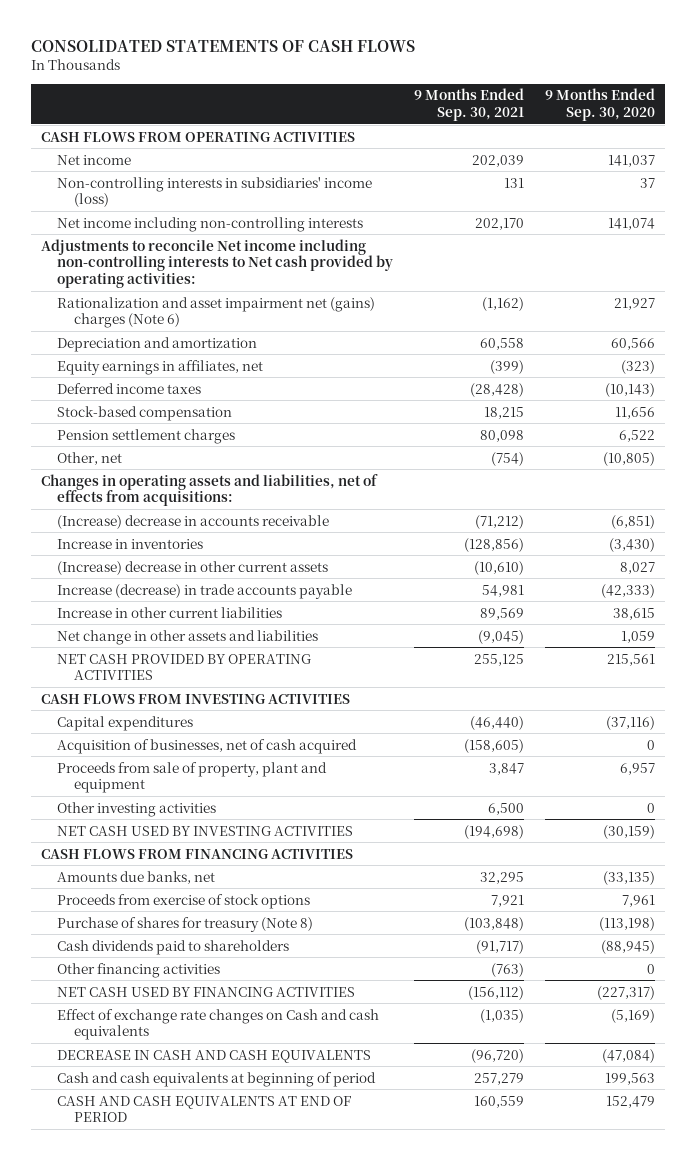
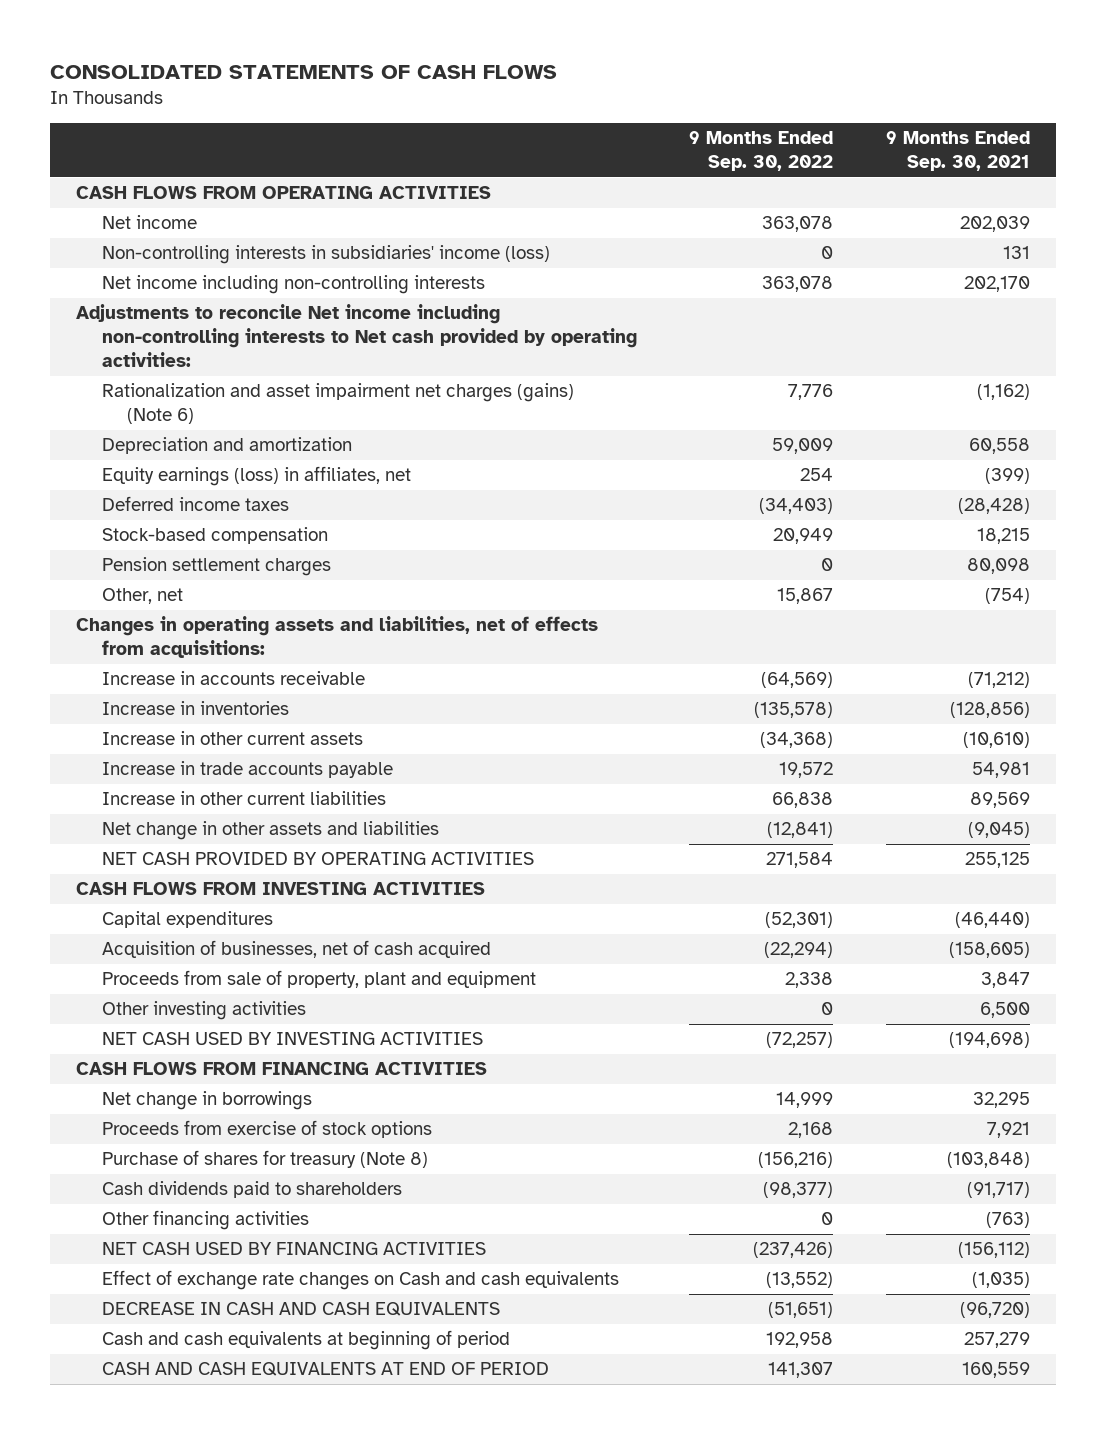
- | 9 Months Ended Sep. 30, 2021 | 9 Months Ended Sep. 30, 2020
+ | 9 Months Ended Sep. 30, 2022 | 9 Months Ended Sep. 30, 2021
- Rationalization and asset impairment net (gains) charges (Note 6) | (1,162) | 21,927
+ Rationalization and asset impairment net charges (gains) (Note 6) | 7,776 | (1,162)
- Equity earnings in affiliates, net | (399) | (323)
+ Equity earnings (loss) in affiliates, net | 254 | (399)
- (Increase) decrease in accounts receivable | (71,212) | (6,851)
+ Increase in accounts receivable | (64,569) | (71,212)
- (Increase) decrease in other current assets | (10,610) | 8,027
- Increase (decrease) in trade accounts payable | 54,981 | (42,333)
+ Increase in other current assets | (34,368) | (10,610)
+ Increase in trade accounts payable | 19,572 | 54,981
- Amounts due banks, net | 32,295 | (33,135)
+ Net change in borrowings | 14,999 | 32,295

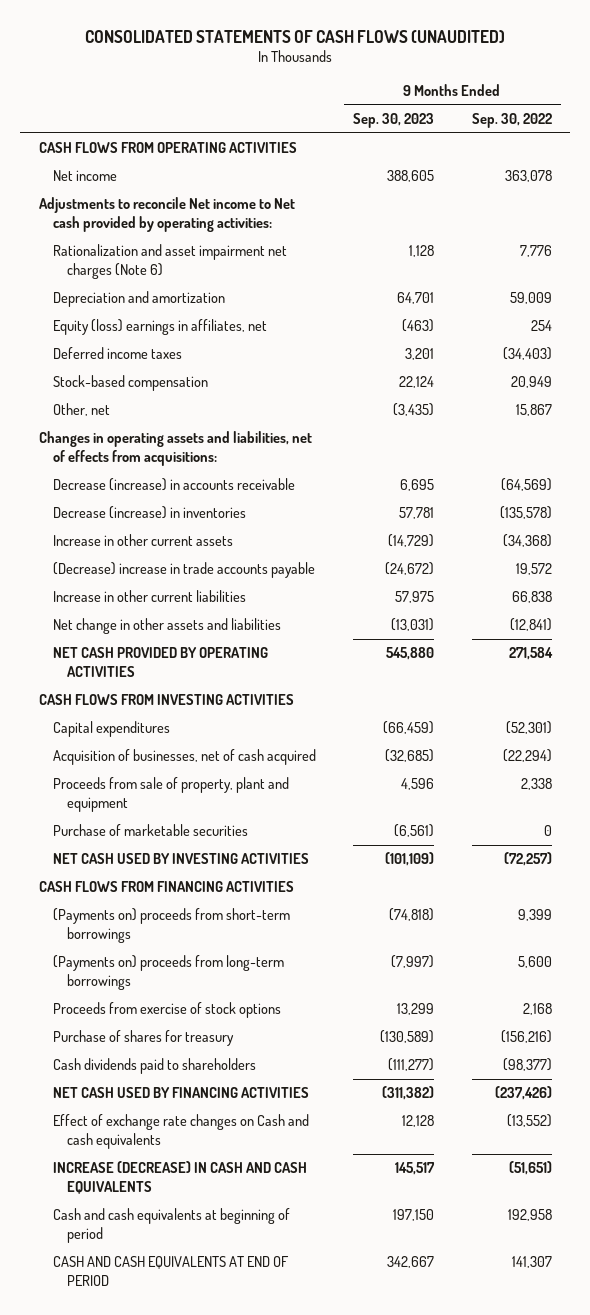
- CONSOLIDATED STATEMENTS OF CASH FLOWS
+ CONSOLIDATED STATEMENTS OF CASH FLOWS (UNAUDITED)
- | 9 Months Ended Sep. 30, 2022 | 9 Months Ended Sep. 30, 2021
+ | 9 Months Ended Sep. 30, 2023 | 9 Months Ended Sep. 30, 2022
- Non-controlling interests in subsidiaries' income (loss) | 0 | 131
- Net income including non-controlling interests | 363,078 | 202,170
- Adjustments to reconcile Net income including non-controlling interests to Net cash provided by operating activities:
- Rationalization and asset impairment net charges (gains) (Note 6) | 7,776 | (1,162)
+ Adjustments to reconcile Net income to Net cash provided by operating activities:
+ Rationalization and asset impairment net charges (Note 6) | 1,128 | 7,776
- Equity earnings (loss) in affiliates, net | 254 | (399)
+ Equity (loss) earnings in affiliates, net | (463) | 254
- Pension settlement charges | 0 | 80,098
- Increase in accounts receivable | (64,569) | (71,212)
- Increase in inventories | (135,578) | (128,856)
+ Decrease (increase) in accounts receivable | 6,695 | (64,569)
+ Decrease (increase) in inventories | 57,781 | (135,578)
- Increase in trade accounts payable | 19,572 | 54,981
+ (Decrease) increase in trade accounts payable | (24,672) | 19,572
- Other investing activities | 0 | 6,500
+ Purchase of marketable securities | (6,561) | 0
- Net change in borrowings | 14,999 | 32,295
+ (Payments on) proceeds from short-term borrowings | (74,818) | 9,399
+ (Payments on) proceeds from long-term borrowings | (7,997) | 5,600
- Purchase of shares for treasury (Note 8) | (156,216) | (103,848)
+ Purchase of shares for treasury | (130,589) | (156,216)
- Other financing activities | 0 | (763)
- DECREASE IN CASH AND CASH EQUIVALENTS | (51,651) | (96,720)
+ INCREASE (DECREASE) IN CASH AND CASH EQUIVALENTS | 145,517 | (51,651)

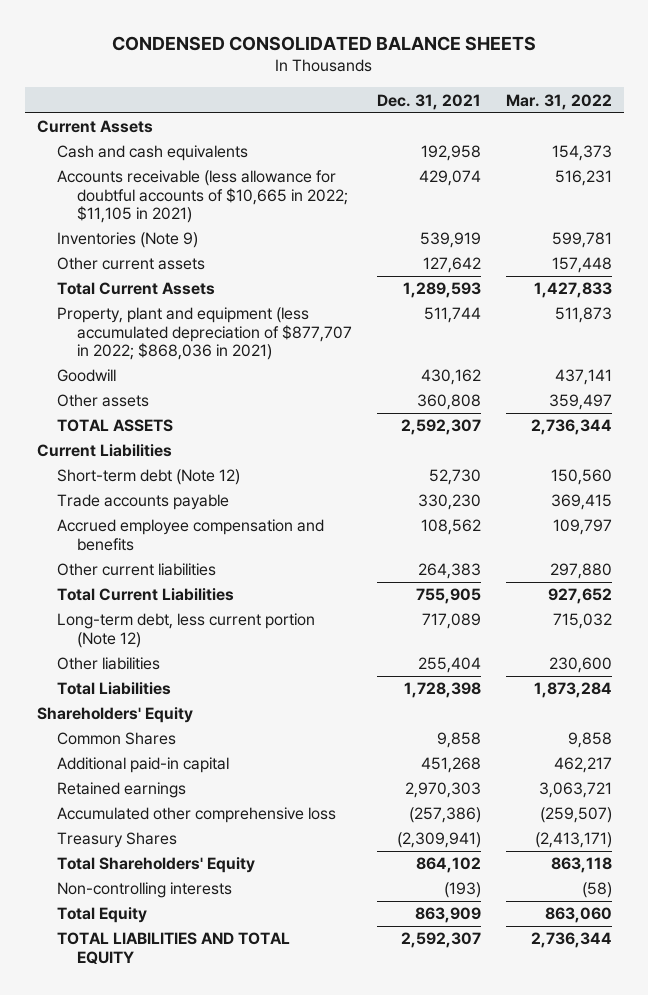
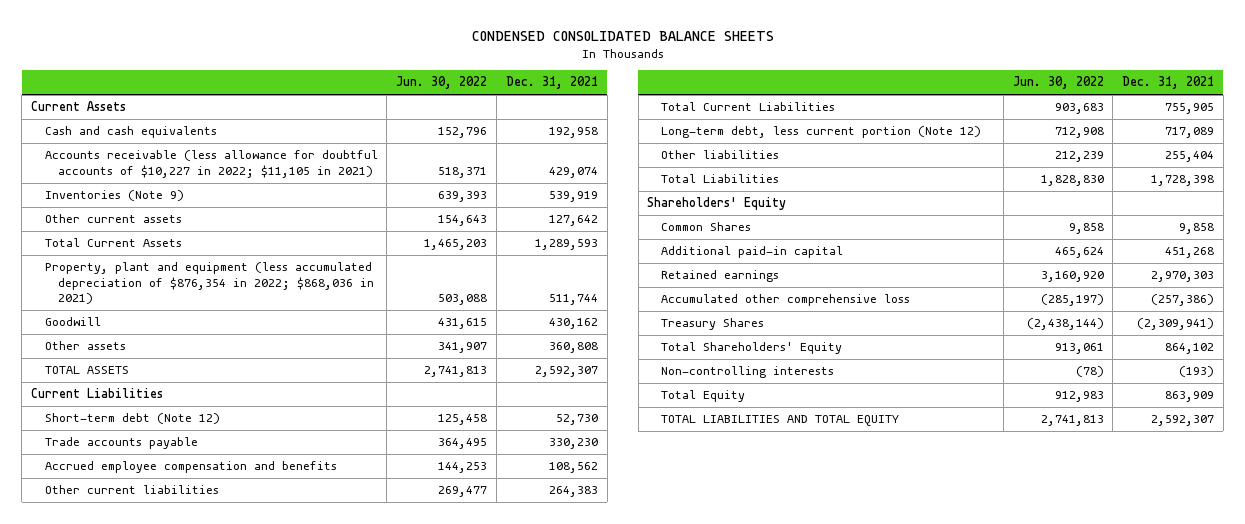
- | Dec. 31, 2021 | Mar. 31, 2022
+ | Jun. 30, 2022 | Dec. 31, 2021
- Accounts receivable (less allowance for doubtful accounts of $10,665 in 2022; $11,105 in 2021) | 429,074 | 516,231
+ Accounts receivable (less allowance for doubtful accounts of $10,227 in 2022; $11,105 in 2021) | 518,371 | 429,074
- Property, plant and equipment (less accumulated depreciation of $877,707 in 2022; $868,036 in 2021) | 511,744 | 511,873
+ Property, plant and equipment (less accumulated depreciation of $876,354 in 2022; $868,036 in 2021) | 503,088 | 511,744

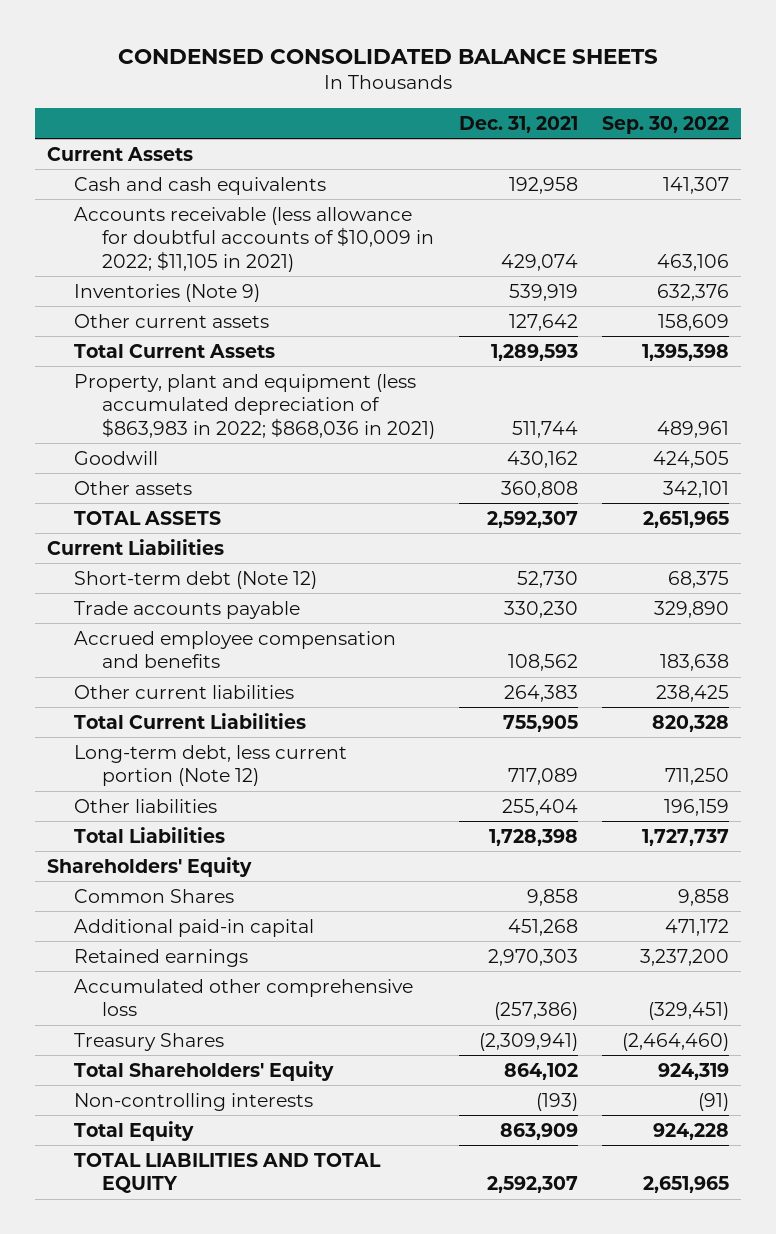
- | Jun. 30, 2022 | Dec. 31, 2021
+ | Dec. 31, 2021 | Sep. 30, 2022
- Accounts receivable (less allowance for doubtful accounts of $10,227 in 2022; $11,105 in 2021) | 518,371 | 429,074
+ Accounts receivable (less allowance for doubtful accounts of $10,009 in 2022; $11,105 in 2021) | 429,074 | 463,106
- Property, plant and equipment (less accumulated depreciation of $876,354 in 2022; $868,036 in 2021) | 503,088 | 511,744
+ Property, plant and equipment (less accumulated depreciation of $863,983 in 2022; $868,036 in 2021) | 511,744 | 489,961

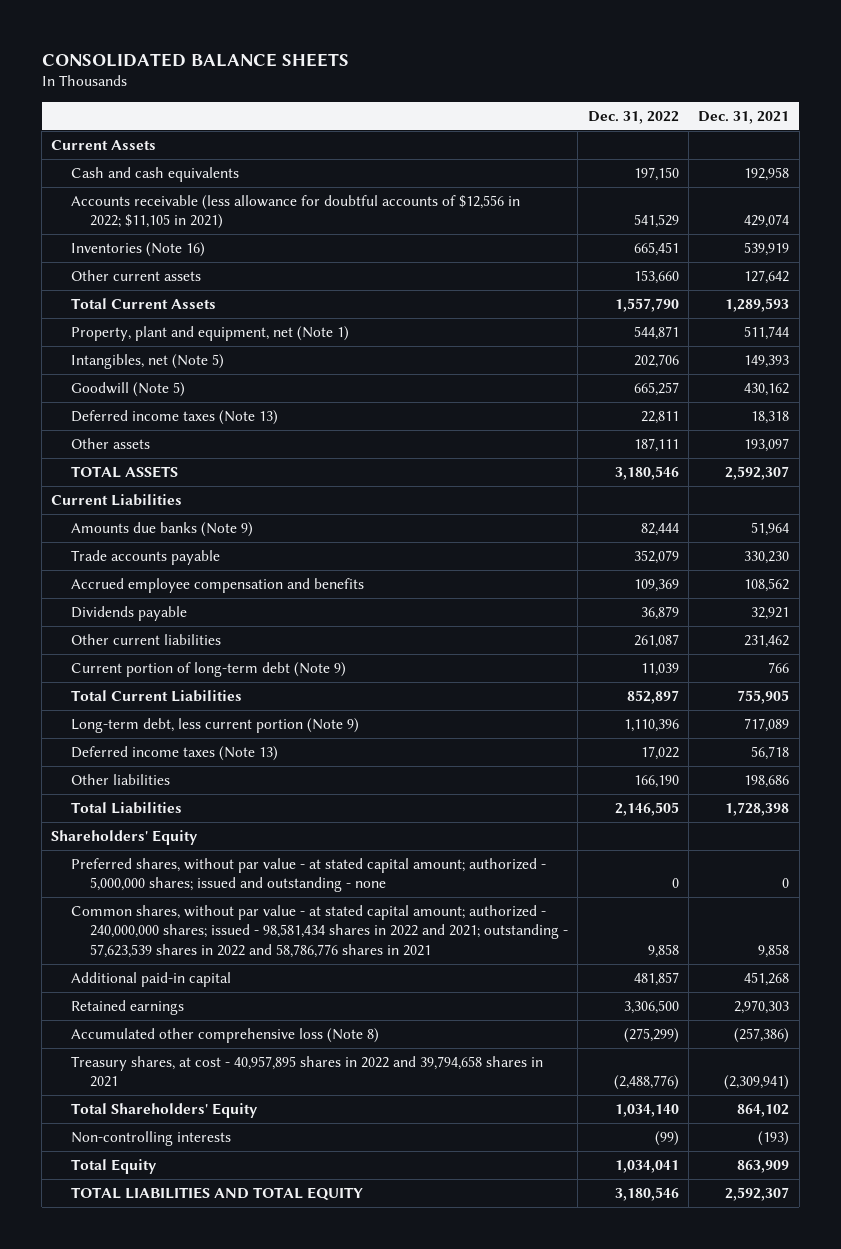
- CONDENSED CONSOLIDATED BALANCE SHEETS
+ CONSOLIDATED BALANCE SHEETS
- | Dec. 31, 2021 | Sep. 30, 2022
+ | Dec. 31, 2022 | Dec. 31, 2021
- Accounts receivable (less allowance for doubtful accounts of $10,009 in 2022; $11,105 in 2021) | 429,074 | 463,106
- Inventories (Note 9) | 539,919 | 632,376
+ Accounts receivable (less allowance for doubtful accounts of $12,556 in 2022; $11,105 in 2021) | 541,529 | 429,074
+ Inventories (Note 16) | 665,451 | 539,919
- Property, plant and equipment (less accumulated depreciation of $863,983 in 2022; $868,036 in 2021) | 511,744 | 489,961
- Goodwill | 430,162 | 424,505
- Other assets | 360,808 | 342,101
+ Property, plant and equipment, net (Note 1) | 544,871 | 511,744
+ Intangibles, net (Note 5) | 202,706 | 149,393
+ Goodwill (Note 5) | 665,257 | 430,162
+ Deferred income taxes (Note 13) | 22,811 | 18,318
+ Other assets | 187,111 | 193,097
- Short-term debt (Note 12) | 52,730 | 68,375
+ Amounts due banks (Note 9) | 82,444 | 51,964
- Other current liabilities | 264,383 | 238,425
+ Dividends payable | 36,879 | 32,921
+ Other current liabilities | 261,087 | 231,462
+ Current portion of long-term debt (Note 9) | 11,039 | 766
- Long-term debt, less current portion (Note 12) | 717,089 | 711,250
- Other liabilities | 255,404 | 196,159
+ Long-term debt, less current portion (Note 9) | 1,110,396 | 717,089
+ Deferred income taxes (Note 13) | 17,022 | 56,718
+ Other liabilities | 166,190 | 198,686
- Common Shares | 9,858 | 9,858
+ Preferred shares, without par value - at stated capital amount; authorized - 5,000,000 shares; issued and outstanding - none | 0 | 0
+ Common shares, without par value - at stated capital amount; authorized - 240,000,000 shares; issued - 98,581,434 shares in 2022 and 2021; outstanding - 57,623,539 shares in 2022 and 58,786,776 shares in 2021 | 9,858 | 9,858
- Accumulated other comprehensive loss | (257,386) | (329,451)
- Treasury Shares | (2,309,941) | (2,464,460)
+ Accumulated other comprehensive loss (Note 8) | (275,299) | (257,386)
+ Treasury shares, at cost - 40,957,895 shares in 2022 and 39,794,658 shares in 2021 | (2,488,776) | (2,309,941)

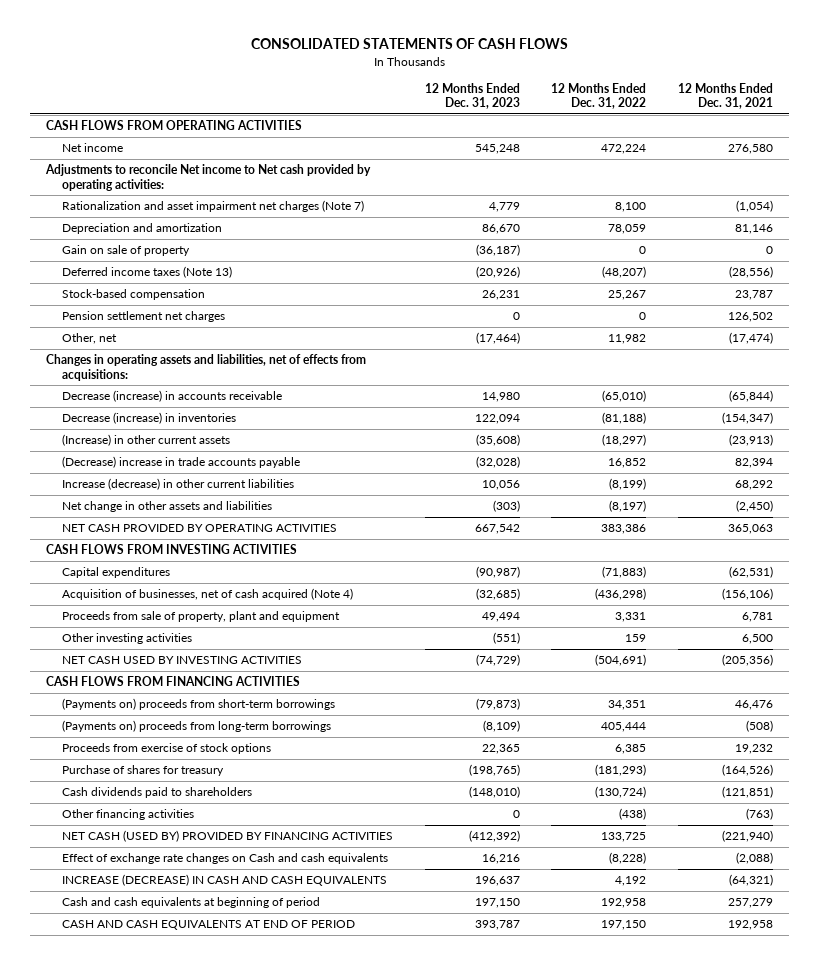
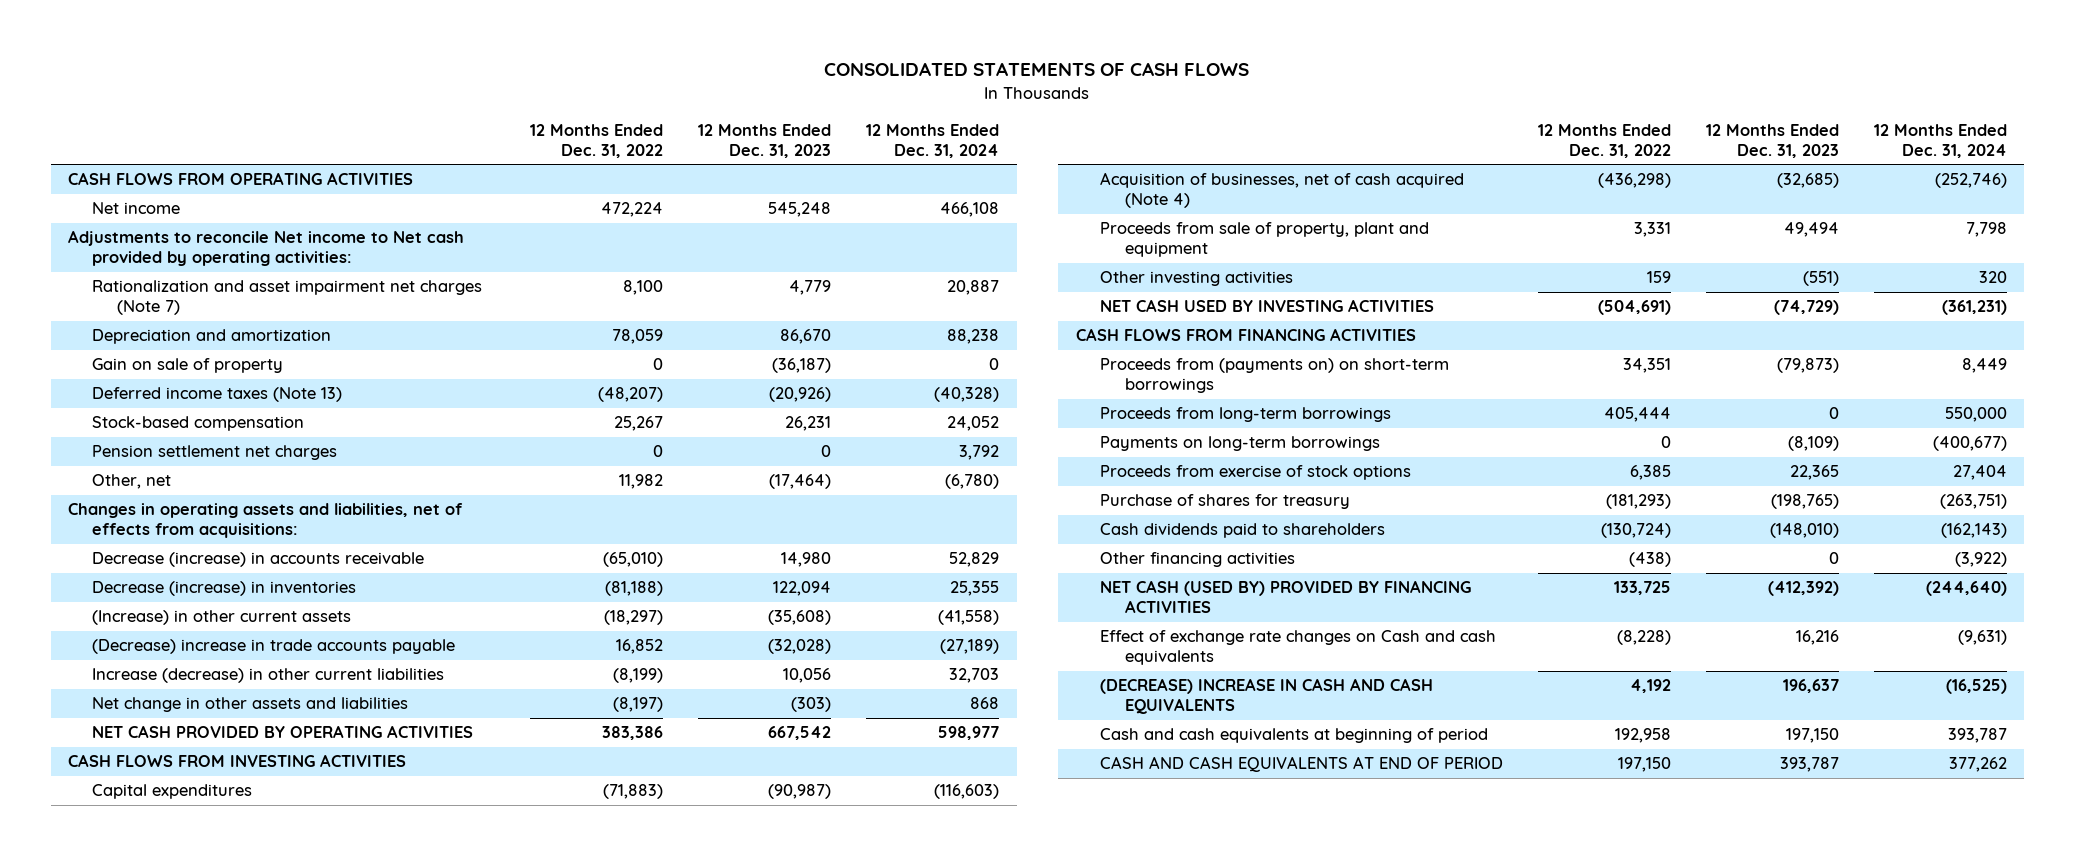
- | 12 Months Ended Dec. 31, 2023 | 12 Months Ended Dec. 31, 2022 | 12 Months Ended Dec. 31, 2021
+ | 12 Months Ended Dec. 31, 2022 | 12 Months Ended Dec. 31, 2023 | 12 Months Ended Dec. 31, 2024
- (Payments on) proceeds from short-term borrowings | (79,873) | 34,351 | 46,476
- (Payments on) proceeds from long-term borrowings | (8,109) | 405,444 | (508)
+ Proceeds from (payments on) on short-term borrowings | 34,351 | (79,873) | 8,449
+ Proceeds from long-term borrowings | 405,444 | 0 | 550,000
+ Payments on long-term borrowings | 0 | (8,109) | (400,677)
- INCREASE (DECREASE) IN CASH AND CASH EQUIVALENTS | 196,637 | 4,192 | (64,321)
+ (DECREASE) INCREASE IN CASH AND CASH EQUIVALENTS | 4,192 | 196,637 | (16,525)

